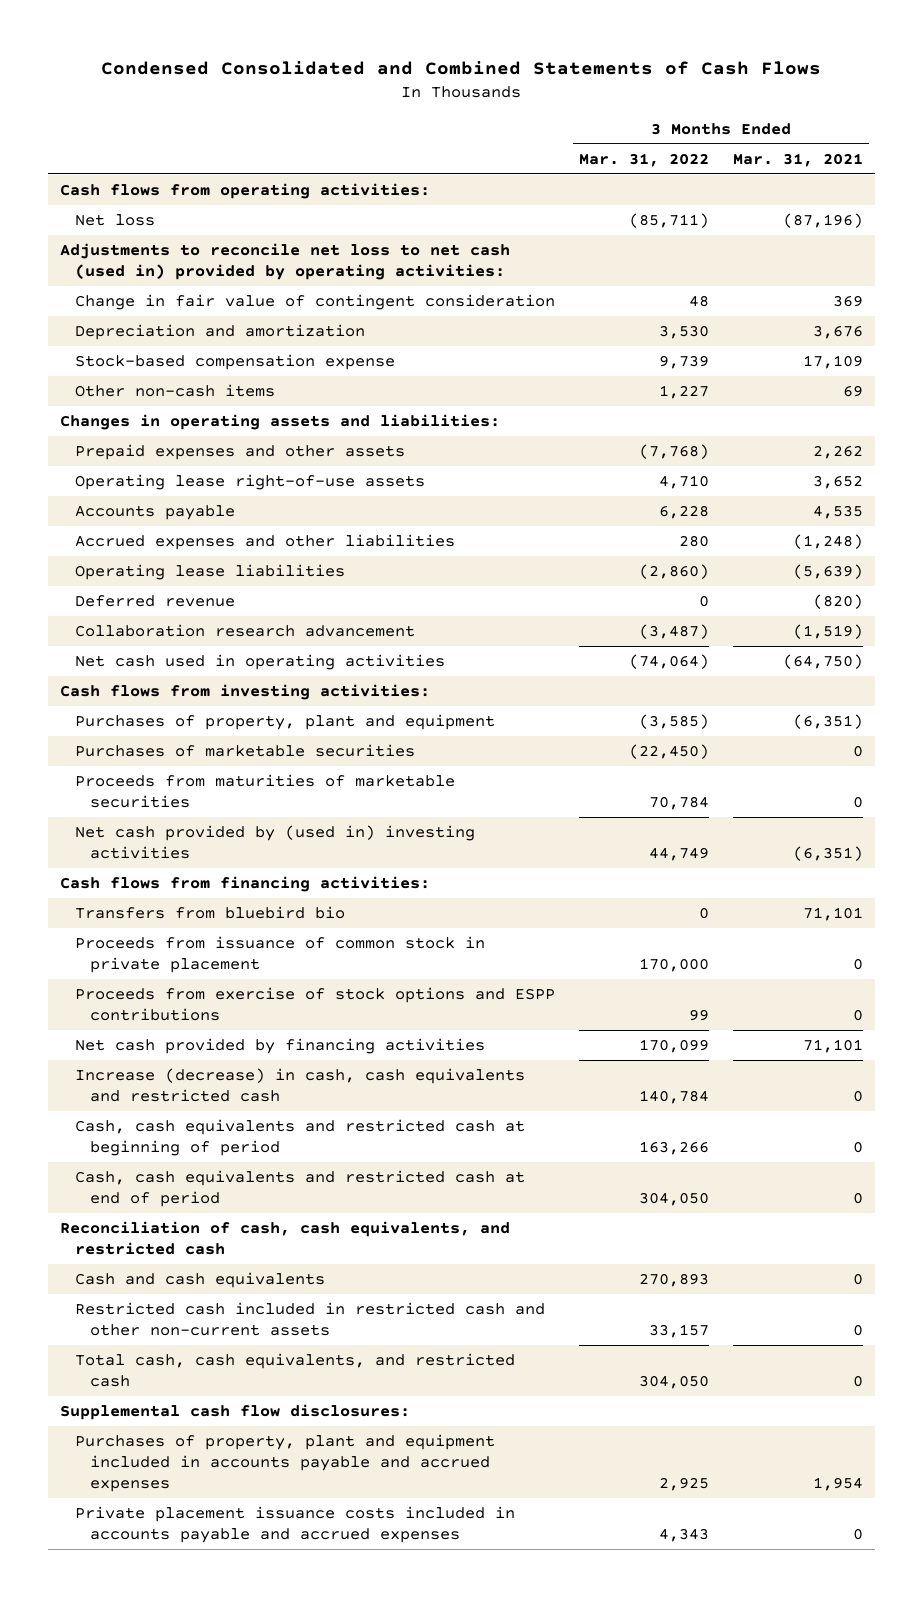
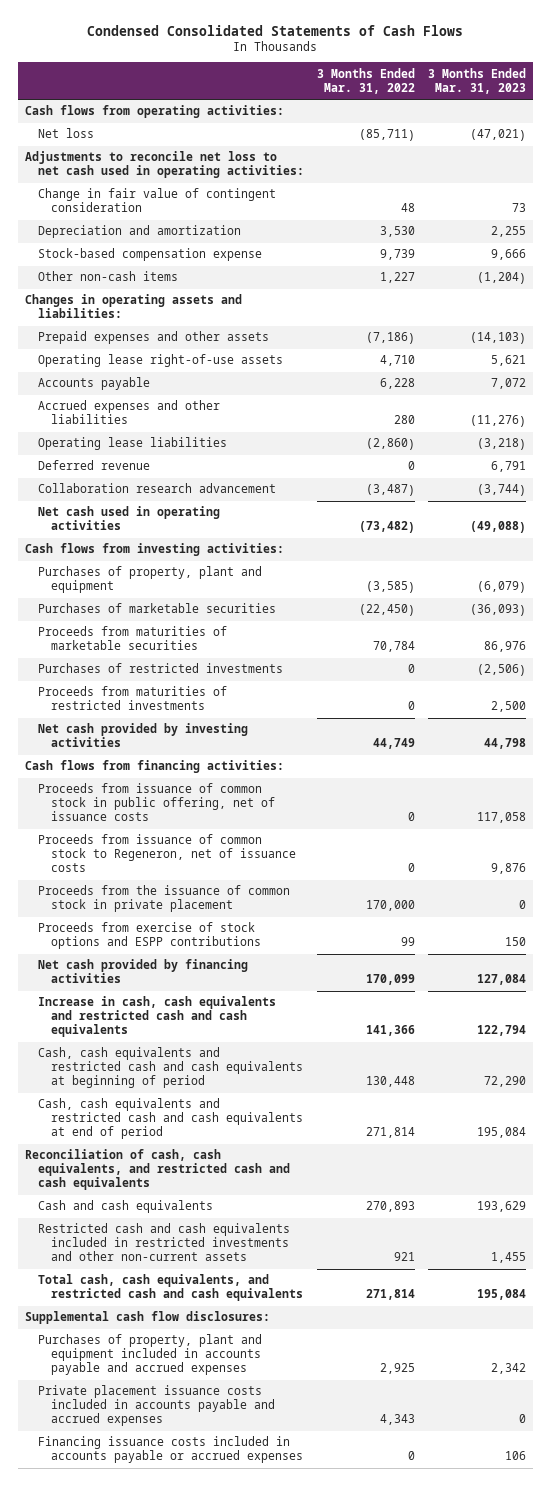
- Condensed Consolidated and Combined Statements of Cash Flows
+ Condensed Consolidated Statements of Cash Flows
- | 3 Months Ended Mar. 31, 2022 | 3 Months Ended Mar. 31, 2021
+ | 3 Months Ended Mar. 31, 2022 | 3 Months Ended Mar. 31, 2023
- Adjustments to reconcile net loss to net cash (used in) provided by operating activities:
+ Adjustments to reconcile net loss to net cash used in operating activities:
- Prepaid expenses and other assets | (7,768) | 2,262
+ Prepaid expenses and other assets | (7,186) | (14,103)
- Net cash used in operating activities | (74,064) | (64,750)
+ Net cash used in operating activities | (73,482) | (49,088)
- Net cash provided by (used in) investing activities | 44,749 | (6,351)
+ Purchases of restricted investments | 0 | (2,506)
+ Proceeds from maturities of restricted investments | 0 | 2,500
+ Net cash provided by investing activities | 44,749 | 44,798
- Transfers from bluebird bio | 0 | 71,101
- Proceeds from issuance of common stock in private placement | 170,000 | 0
+ Proceeds from issuance of common stock in public offering, net of issuance costs | 0 | 117,058
+ Proceeds from issuance of common stock to Regeneron, net of issuance costs | 0 | 9,876
+ Proceeds from the issuance of common stock in private placement | 170,000 | 0
- Increase (decrease) in cash, cash equivalents and restricted cash | 140,784 | 0
- Cash, cash equivalents and restricted cash at beginning of period | 163,266 | 0
- Cash, cash equivalents and restricted cash at end of period | 304,050 | 0
- Reconciliation of cash, cash equivalents, and restricted cash
+ Increase in cash, cash equivalents and restricted cash and cash equivalents | 141,366 | 122,794
+ Cash, cash equivalents and restricted cash and cash equivalents at beginning of period | 130,448 | 72,290
+ Cash, cash equivalents and restricted cash and cash equivalents at end of period | 271,814 | 195,084
+ Reconciliation of cash, cash equivalents, and restricted cash and cash equivalents
- Restricted cash included in restricted cash and other non-current assets | 33,157 | 0
- Total cash, cash equivalents, and restricted cash | 304,050 | 0
+ Restricted cash and cash equivalents included in restricted investments and other non-current assets | 921 | 1,455
+ Total cash, cash equivalents, and restricted cash and cash equivalents | 271,814 | 195,084
+ Financing issuance costs included in accounts payable or accrued expenses | 0 | 106

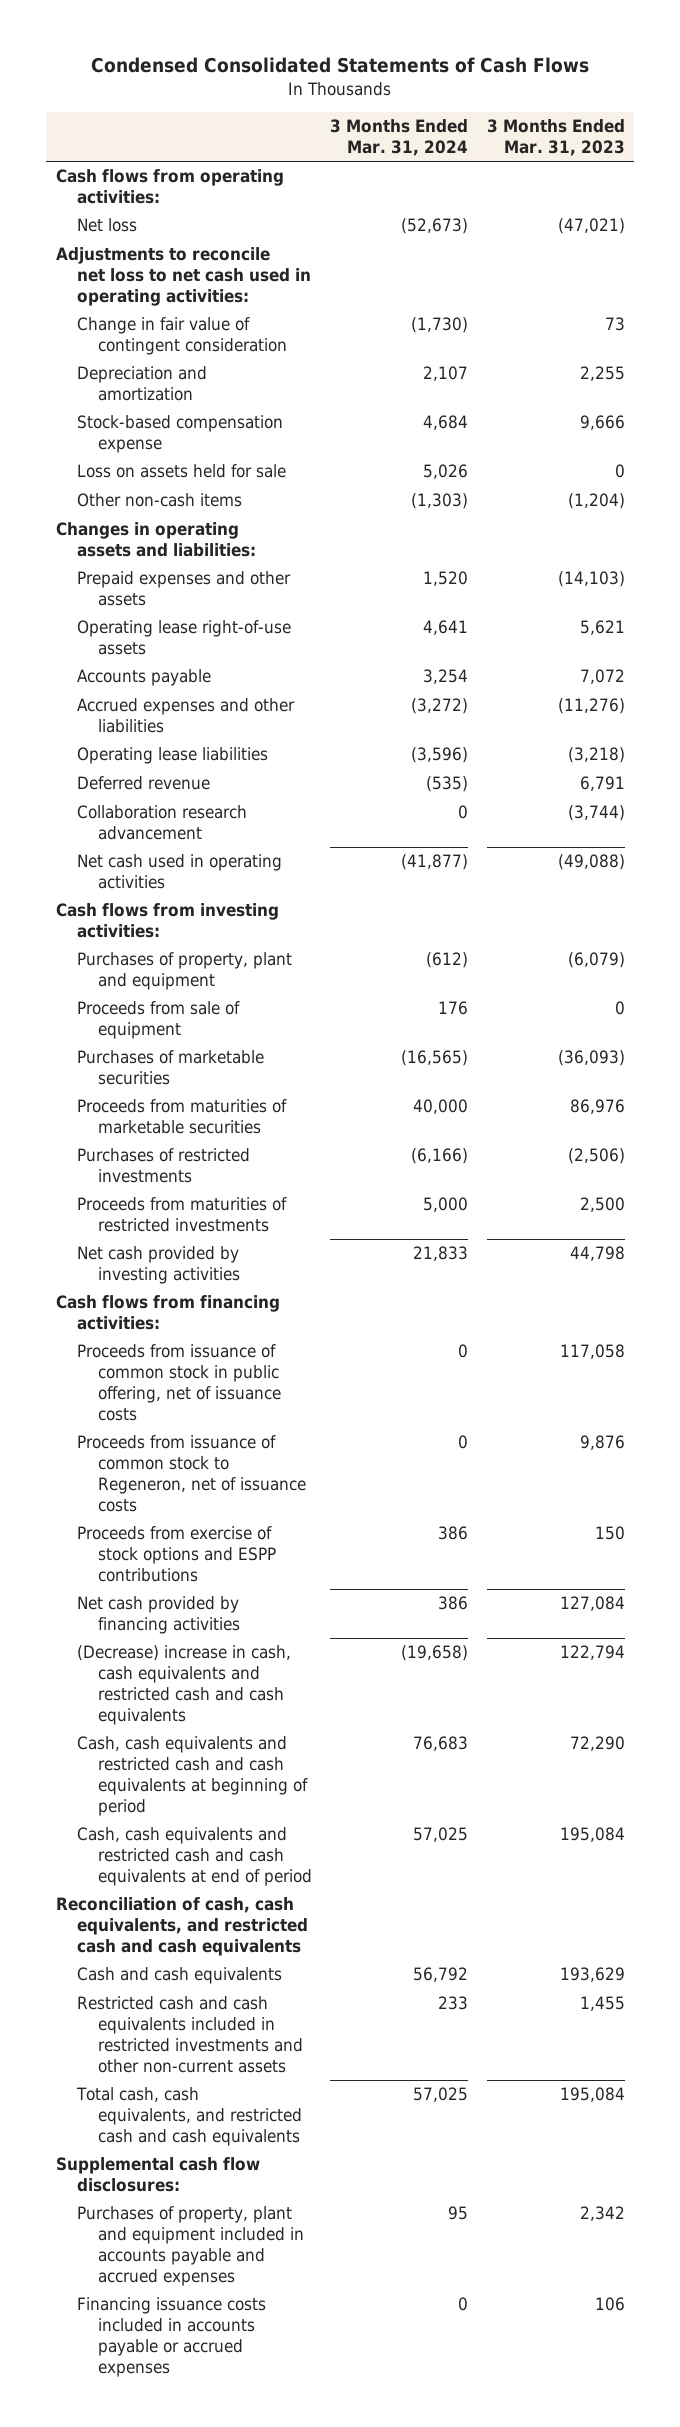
- | 3 Months Ended Mar. 31, 2022 | 3 Months Ended Mar. 31, 2023
+ | 3 Months Ended Mar. 31, 2024 | 3 Months Ended Mar. 31, 2023
+ Loss on assets held for sale | 5,026 | 0
+ Proceeds from sale of equipment | 176 | 0
- Proceeds from the issuance of common stock in private placement | 170,000 | 0
- Increase in cash, cash equivalents and restricted cash and cash equivalents | 141,366 | 122,794
+ (Decrease) increase in cash, cash equivalents and restricted cash and cash equivalents | (19,658) | 122,794
- Private placement issuance costs included in accounts payable and accrued expenses | 4,343 | 0

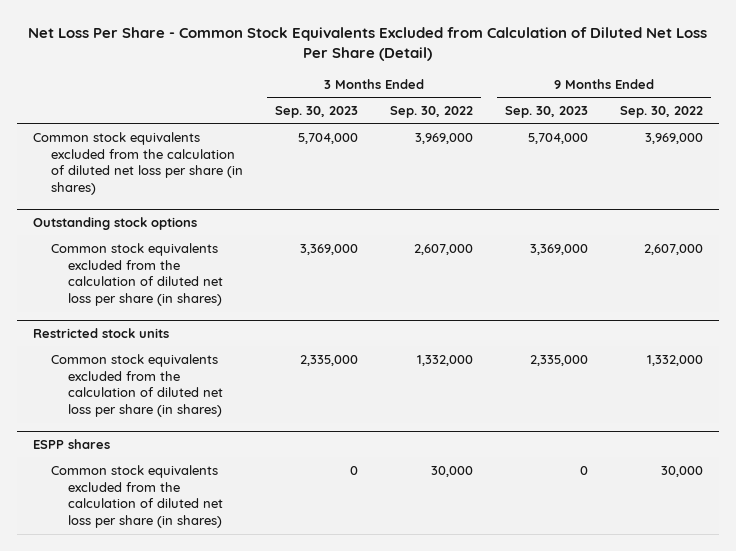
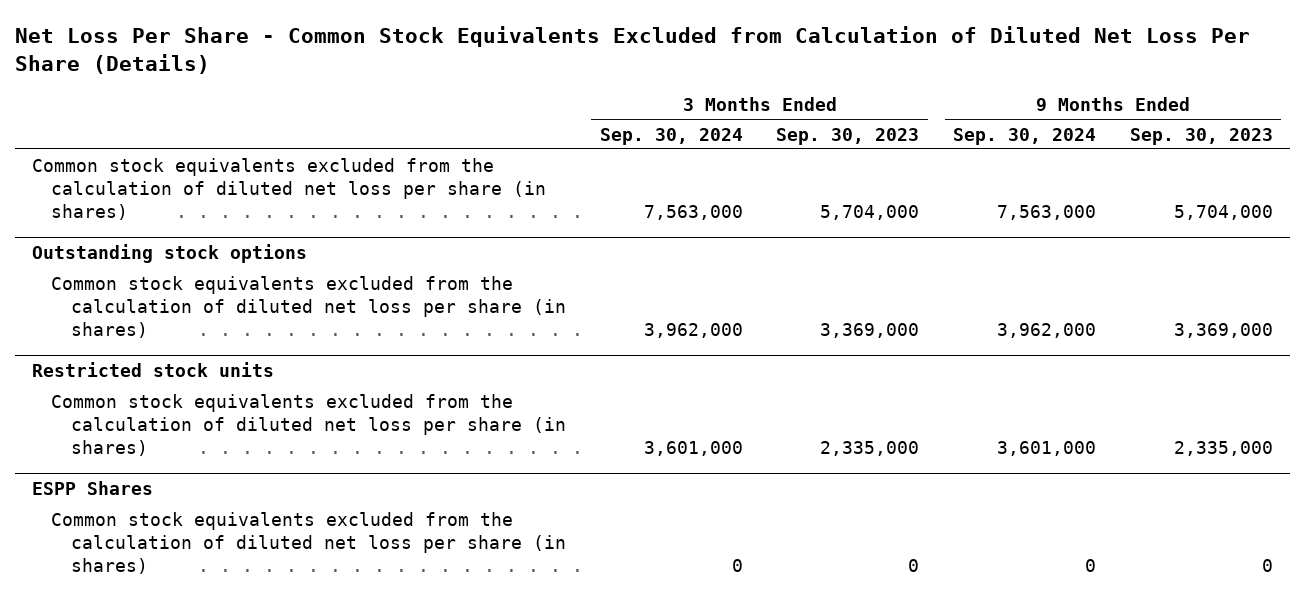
- Net Loss Per Share - Common Stock Equivalents Excluded from Calculation of Diluted Net Loss Per Share (Detail)
+ Net Loss Per Share - Common Stock Equivalents Excluded from Calculation of Diluted Net Loss Per Share (Details)
- | 3 Months Ended Sep. 30, 2023 | 3 Months Ended Sep. 30, 2022 | 9 Months Ended Sep. 30, 2023 | 9 Months Ended Sep. 30, 2022
+ | 3 Months Ended Sep. 30, 2024 | 3 Months Ended Sep. 30, 2023 | 9 Months Ended Sep. 30, 2024 | 9 Months Ended Sep. 30, 2023
- ESPP shares
+ ESPP Shares

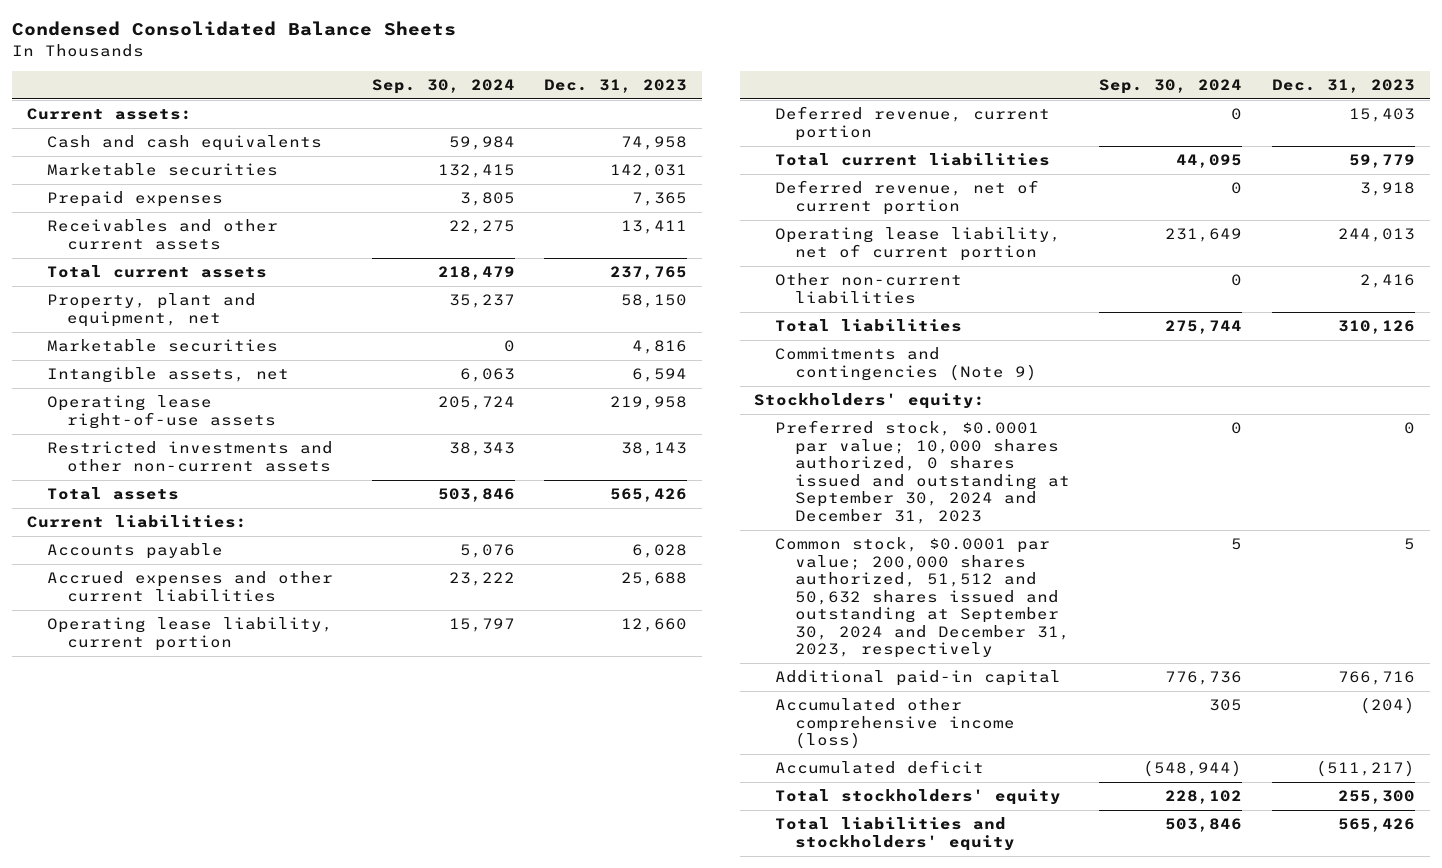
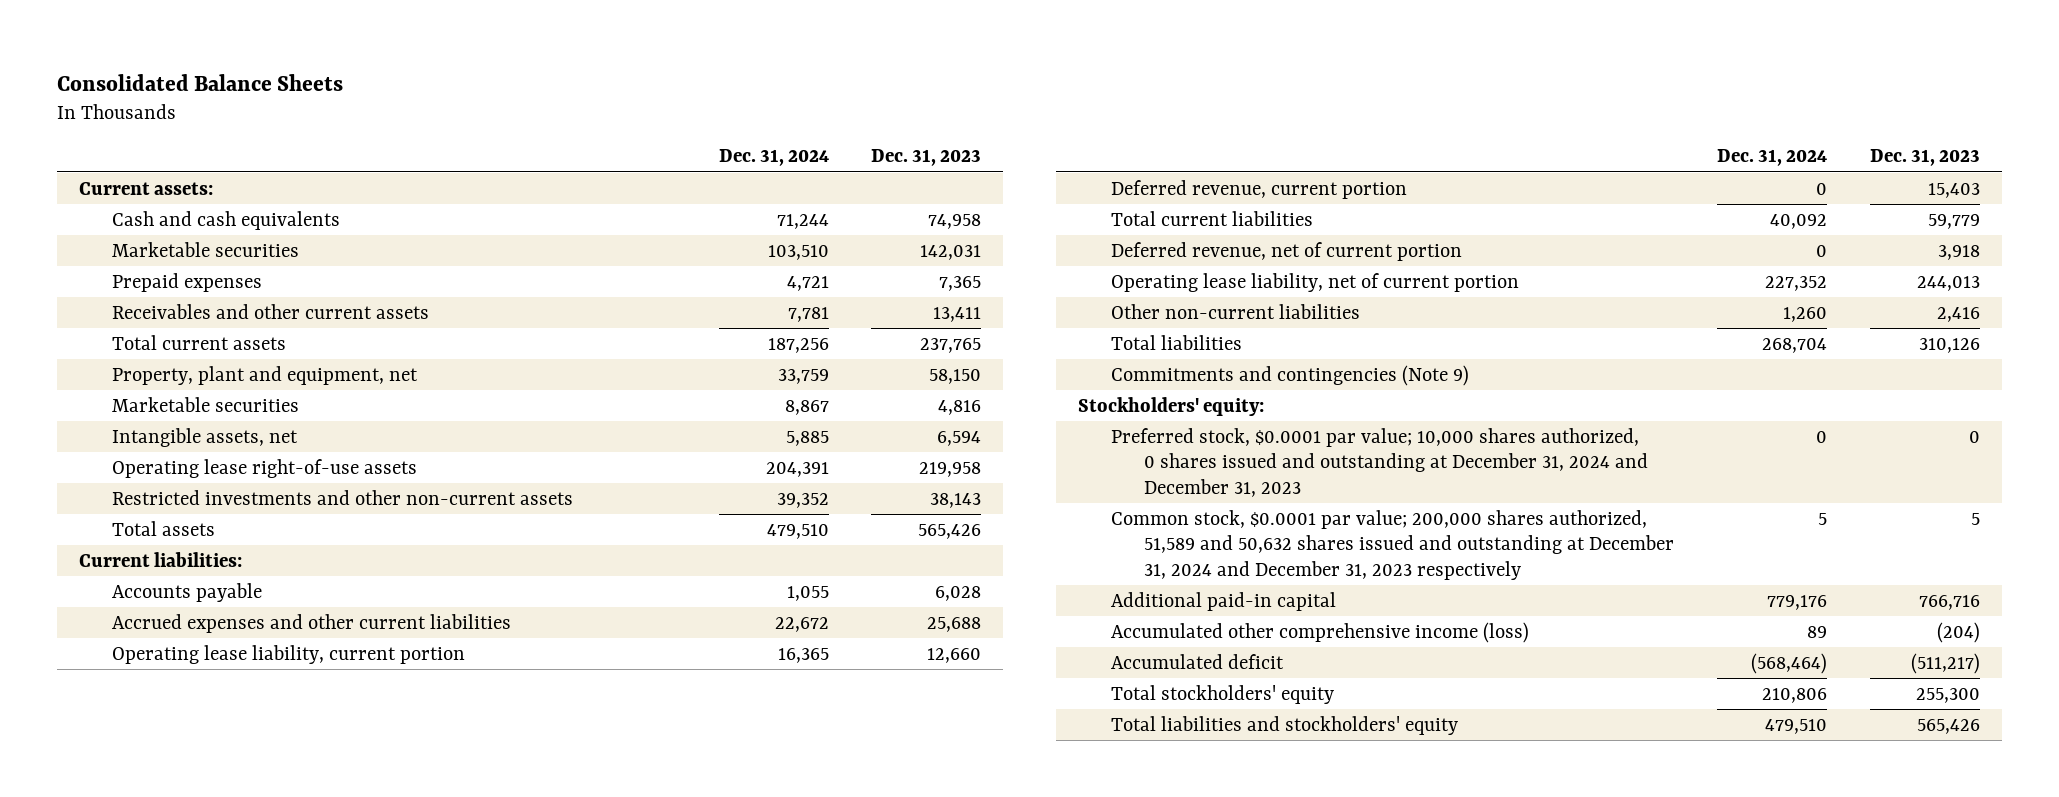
- Condensed Consolidated Balance Sheets
+ Consolidated Balance Sheets
- | Sep. 30, 2024 | Dec. 31, 2023
+ | Dec. 31, 2024 | Dec. 31, 2023
- Preferred stock, $0.0001 par value; 10,000 shares authorized, 0 shares issued and outstanding at September 30, 2024 and December 31, 2023 | 0 | 0
- Common stock, $0.0001 par value; 200,000 shares authorized, 51,512 and 50,632 shares issued and outstanding at September 30, 2024 and December 31, 2023, respectively | 5 | 5
+ Preferred stock, $0.0001 par value; 10,000 shares authorized, 0 shares issued and outstanding at December 31, 2024 and December 31, 2023 | 0 | 0
+ Common stock, $0.0001 par value; 200,000 shares authorized, 51,589 and 50,632 shares issued and outstanding at December 31, 2024 and December 31, 2023 respectively | 5 | 5

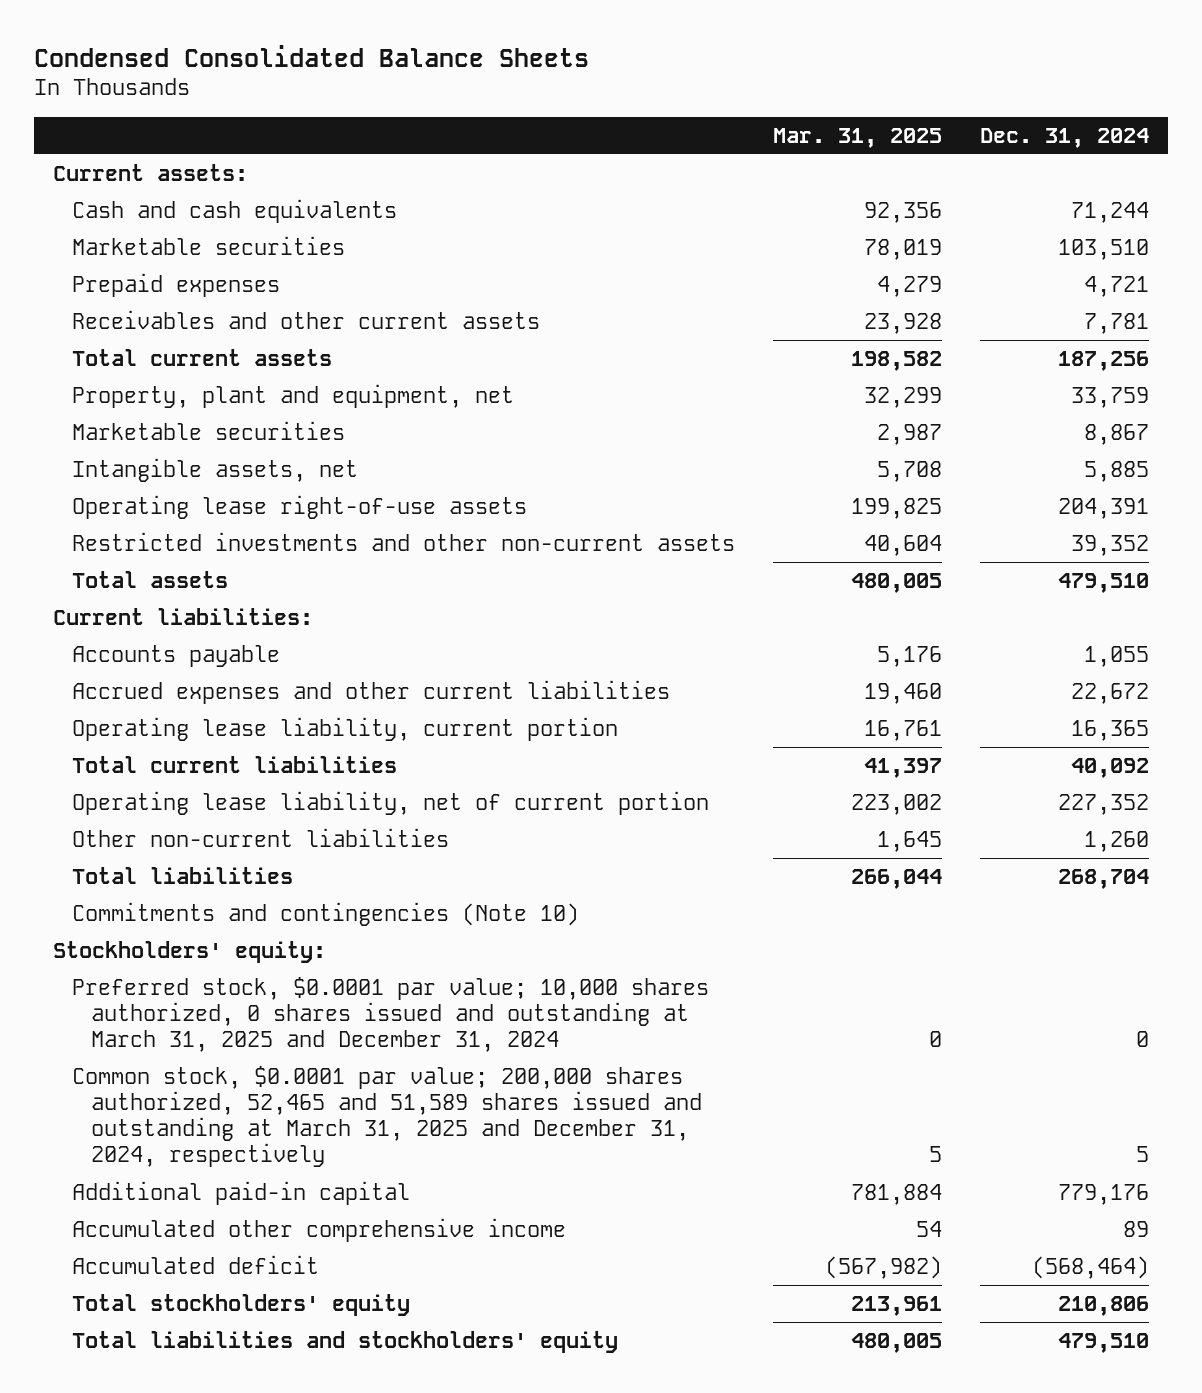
- Consolidated Balance Sheets
+ Condensed Consolidated Balance Sheets
- | Dec. 31, 2024 | Dec. 31, 2023
+ | Mar. 31, 2025 | Dec. 31, 2024
- Deferred revenue, current portion | 0 | 15,403
- Deferred revenue, net of current portion | 0 | 3,918
- Commitments and contingencies (Note 9)
+ Commitments and contingencies (Note 10)
- Preferred stock, $0.0001 par value; 10,000 shares authorized, 0 shares issued and outstanding at December 31, 2024 and December 31, 2023 | 0 | 0
- Common stock, $0.0001 par value; 200,000 shares authorized, 51,589 and 50,632 shares issued and outstanding at December 31, 2024 and December 31, 2023 respectively | 5 | 5
+ Preferred stock, $0.0001 par value; 10,000 shares authorized, 0 shares issued and outstanding at March 31, 2025 and December 31, 2024 | 0 | 0
+ Common stock, $0.0001 par value; 200,000 shares authorized, 52,465 and 51,589 shares issued and outstanding at March 31, 2025 and December 31, 2024, respectively | 5 | 5
- Accumulated other comprehensive income (loss) | 89 | (204)
+ Accumulated other comprehensive income | 54 | 89

